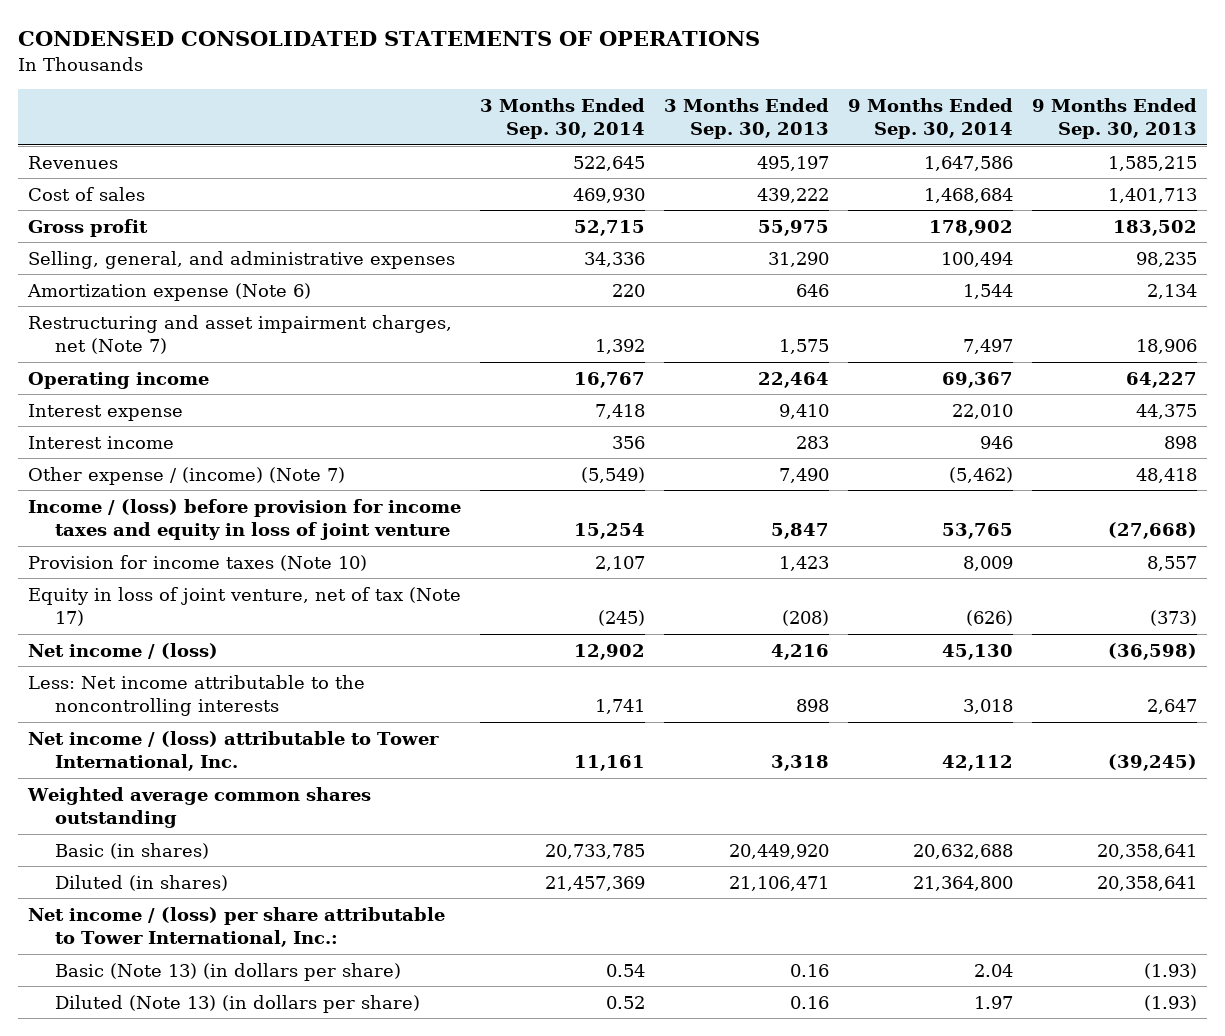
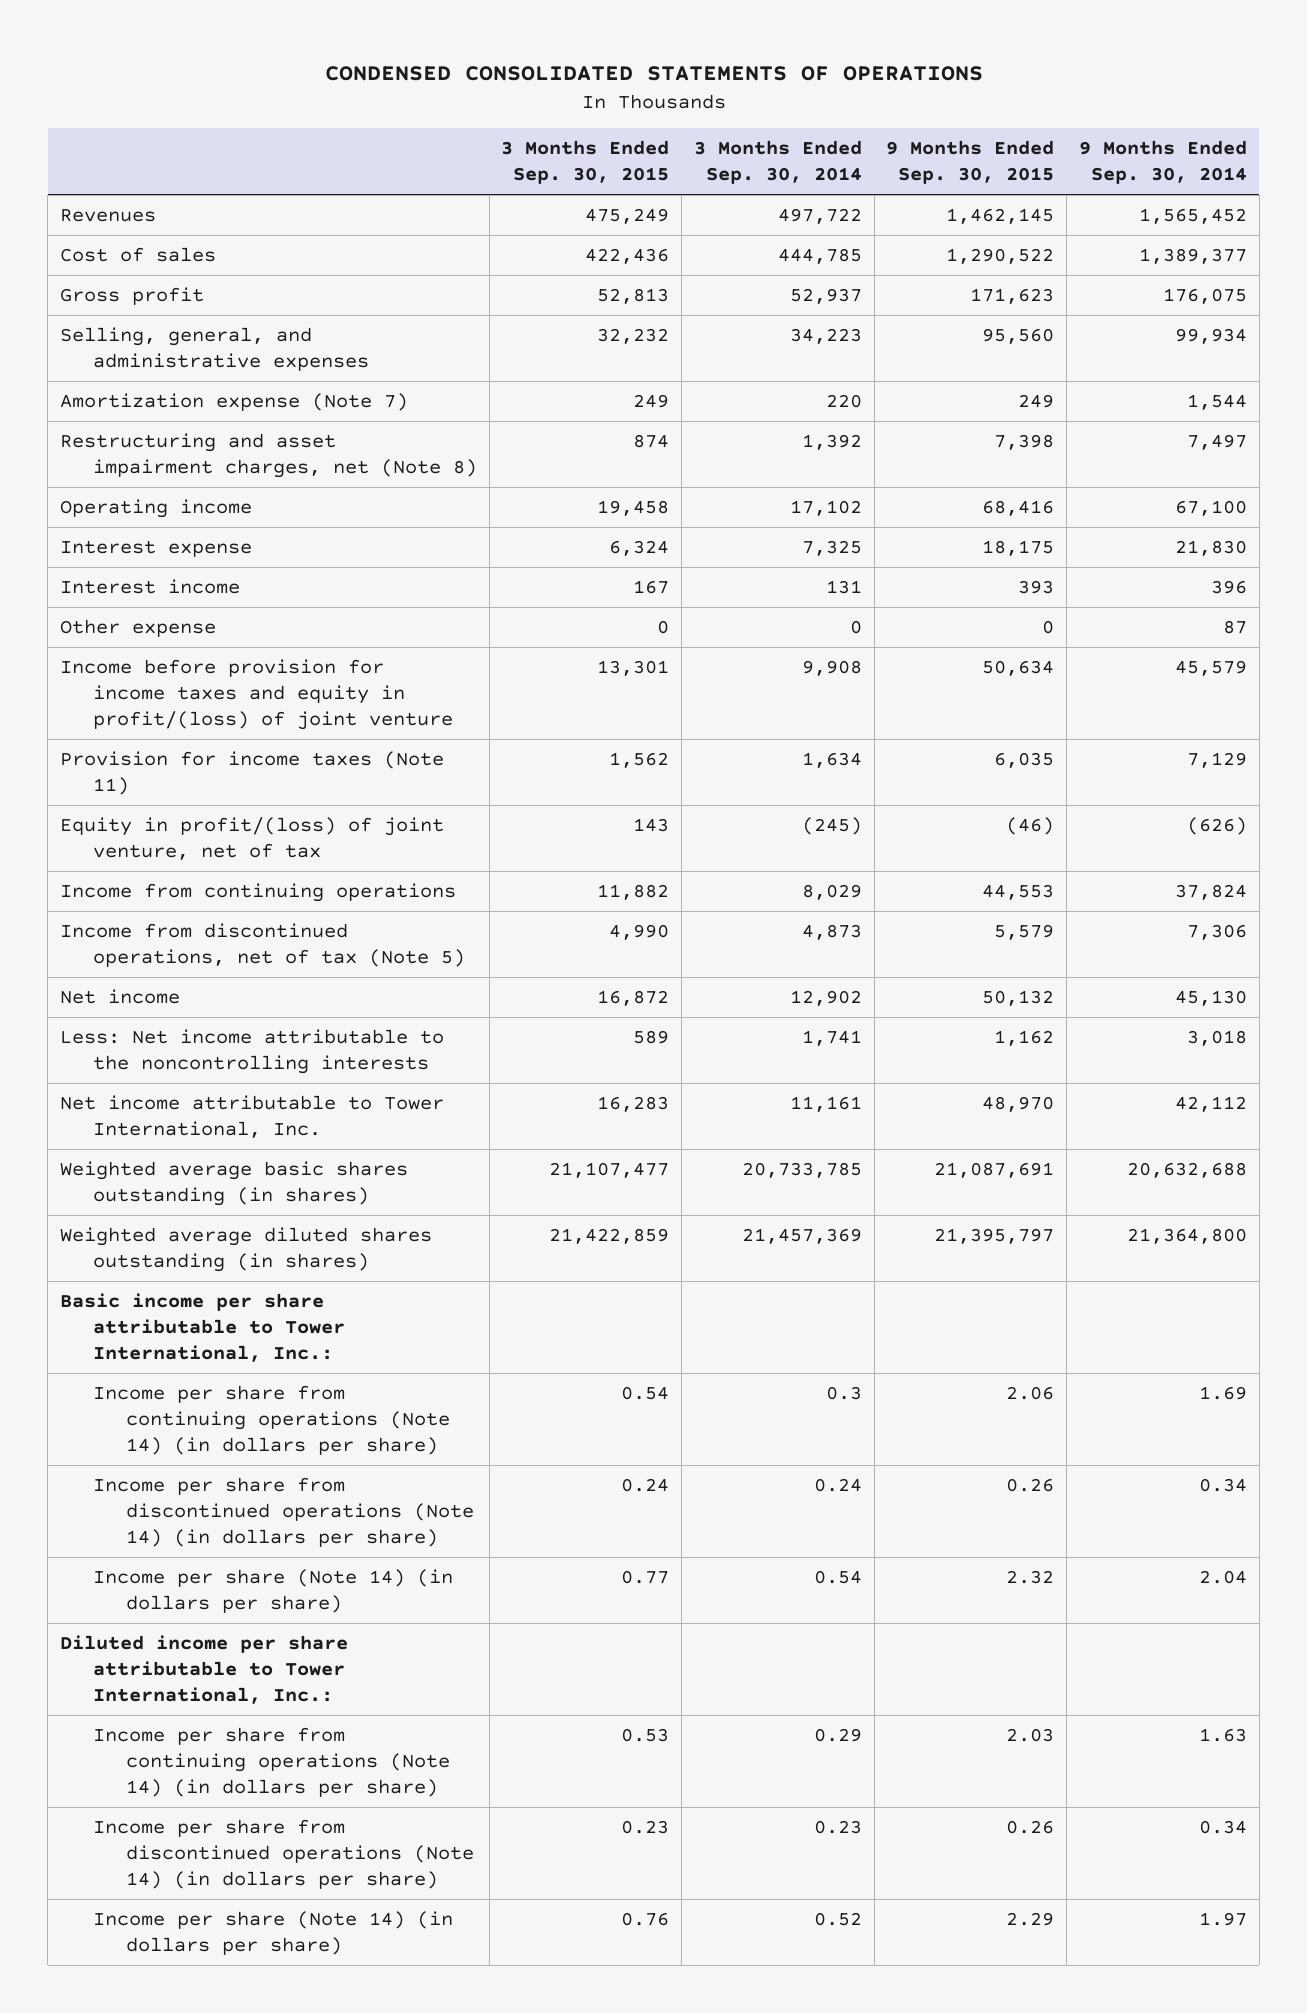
- | 3 Months Ended Sep. 30, 2014 | 3 Months Ended Sep. 30, 2013 | 9 Months Ended Sep. 30, 2014 | 9 Months Ended Sep. 30, 2013
+ | 3 Months Ended Sep. 30, 2015 | 3 Months Ended Sep. 30, 2014 | 9 Months Ended Sep. 30, 2015 | 9 Months Ended Sep. 30, 2014
- Revenues | 522,645 | 495,197 | 1,647,586 | 1,585,215
- Cost of sales | 469,930 | 439,222 | 1,468,684 | 1,401,713
- Gross profit | 52,715 | 55,975 | 178,902 | 183,502
- Selling, general, and administrative expenses | 34,336 | 31,290 | 100,494 | 98,235
- Amortization expense (Note 6) | 220 | 646 | 1,544 | 2,134
- Restructuring and asset impairment charges, net (Note 7) | 1,392 | 1,575 | 7,497 | 18,906
- Operating income | 16,767 | 22,464 | 69,367 | 64,227
- Interest expense | 7,418 | 9,410 | 22,010 | 44,375
- Interest income | 356 | 283 | 946 | 898
- Other expense / (income) (Note 7) | (5,549) | 7,490 | (5,462) | 48,418
- Income / (loss) before provision for income taxes and equity in loss of joint venture | 15,254 | 5,847 | 53,765 | (27,668)
- Provision for income taxes (Note 10) | 2,107 | 1,423 | 8,009 | 8,557
- Equity in loss of joint venture, net of tax (Note 17) | (245) | (208) | (626) | (373)
- Net income / (loss) | 12,902 | 4,216 | 45,130 | (36,598)
+ Revenues | 475,249 | 497,722 | 1,462,145 | 1,565,452
+ Cost of sales | 422,436 | 444,785 | 1,290,522 | 1,389,377
+ Gross profit | 52,813 | 52,937 | 171,623 | 176,075
+ Selling, general, and administrative expenses | 32,232 | 34,223 | 95,560 | 99,934
+ Amortization expense (Note 7) | 249 | 220 | 249 | 1,544
+ Restructuring and asset impairment charges, net (Note 8) | 874 | 1,392 | 7,398 | 7,497
+ Operating income | 19,458 | 17,102 | 68,416 | 67,100
+ Interest expense | 6,324 | 7,325 | 18,175 | 21,830
+ Interest income | 167 | 131 | 393 | 396
+ Other expense | 0 | 0 | 0 | 87
+ Income before provision for income taxes and equity in profit/(loss) of joint venture | 13,301 | 9,908 | 50,634 | 45,579
+ Provision for income taxes (Note 11) | 1,562 | 1,634 | 6,035 | 7,129
+ Equity in profit/(loss) of joint venture, net of tax | 143 | (245) | (46) | (626)
+ Income from continuing operations | 11,882 | 8,029 | 44,553 | 37,824
+ Income from discontinued operations, net of tax (Note 5) | 4,990 | 4,873 | 5,579 | 7,306
+ Net income | 16,872 | 12,902 | 50,132 | 45,130
- Net income / (loss) attributable to Tower International, Inc. | 11,161 | 3,318 | 42,112 | (39,245)
- Weighted average common shares outstanding
- Basic (in shares) | 20,733,785 | 20,449,920 | 20,632,688 | 20,358,641
- Diluted (in shares) | 21,457,369 | 21,106,471 | 21,364,800 | 20,358,641
- Net income / (loss) per share attributable to Tower International, Inc.:
- Basic (Note 13) (in dollars per share) | 0.54 | 0.16 | 2.04 | (1.93)
- Diluted (Note 13) (in dollars per share) | 0.52 | 0.16 | 1.97 | (1.93)
+ Net income attributable to Tower International, Inc. | 16,283 | 11,161 | 48,970 | 42,112
+ Weighted average basic shares outstanding (in shares) | 21,107,477 | 20,733,785 | 21,087,691 | 20,632,688
+ Weighted average diluted shares outstanding (in shares) | 21,422,859 | 21,457,369 | 21,395,797 | 21,364,800
+ Basic income per share attributable to Tower International, Inc.:
+ Income per share from continuing operations (Note 14) (in dollars per share) | 0.54 | 0.3 | 2.06 | 1.69
+ Income per share from discontinued operations (Note 14) (in dollars per share) | 0.24 | 0.24 | 0.26 | 0.34
+ Income per share (Note 14) (in dollars per share) | 0.77 | 0.54 | 2.32 | 2.04
+ Diluted income per share attributable to Tower International, Inc.:
+ Income per share from continuing operations (Note 14) (in dollars per share) | 0.53 | 0.29 | 2.03 | 1.63
+ Income per share from discontinued operations (Note 14) (in dollars per share) | 0.23 | 0.23 | 0.26 | 0.34
+ Income per share (Note 14) (in dollars per share) | 0.76 | 0.52 | 2.29 | 1.97

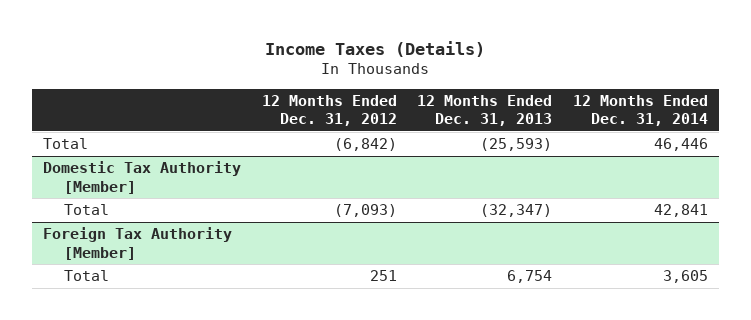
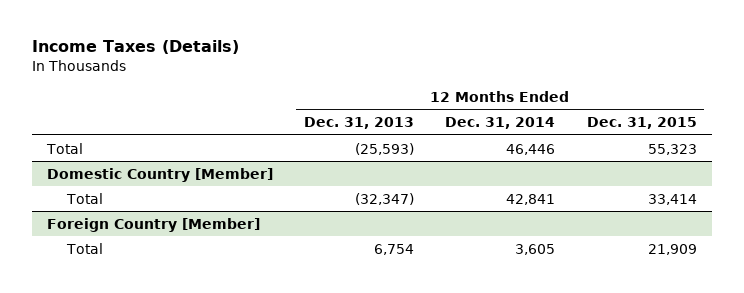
- | 12 Months Ended Dec. 31, 2012 | 12 Months Ended Dec. 31, 2013 | 12 Months Ended Dec. 31, 2014
+ | 12 Months Ended Dec. 31, 2013 | 12 Months Ended Dec. 31, 2014 | 12 Months Ended Dec. 31, 2015
- Domestic Tax Authority [Member]
+ Domestic Country [Member]
- Foreign Tax Authority [Member]
+ Foreign Country [Member]

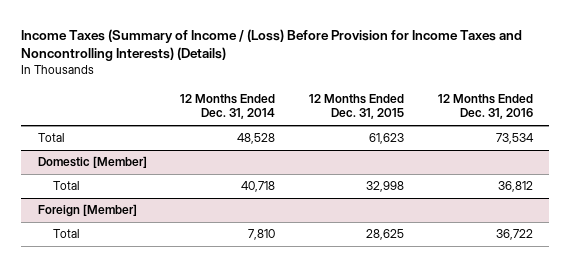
- Income Taxes (Details)
+ Income Taxes (Summary of Income / (Loss) Before Provision for Income Taxes and Noncontrolling Interests) (Details)
- | 12 Months Ended Dec. 31, 2013 | 12 Months Ended Dec. 31, 2014 | 12 Months Ended Dec. 31, 2015
+ | 12 Months Ended Dec. 31, 2014 | 12 Months Ended Dec. 31, 2015 | 12 Months Ended Dec. 31, 2016
- Total | (25,593) | 46,446 | 55,323
- Domestic Country [Member]
- Total | (32,347) | 42,841 | 33,414
- Foreign Country [Member]
- Total | 6,754 | 3,605 | 21,909
+ Total | 48,528 | 61,623 | 73,534
+ Domestic [Member]
+ Total | 40,718 | 32,998 | 36,812
+ Foreign [Member]
+ Total | 7,810 | 28,625 | 36,722

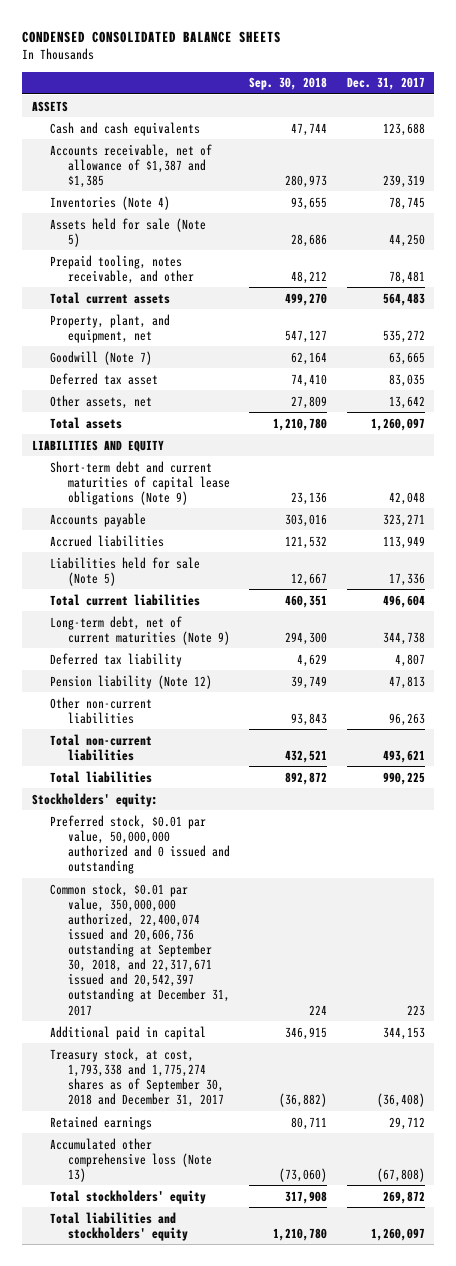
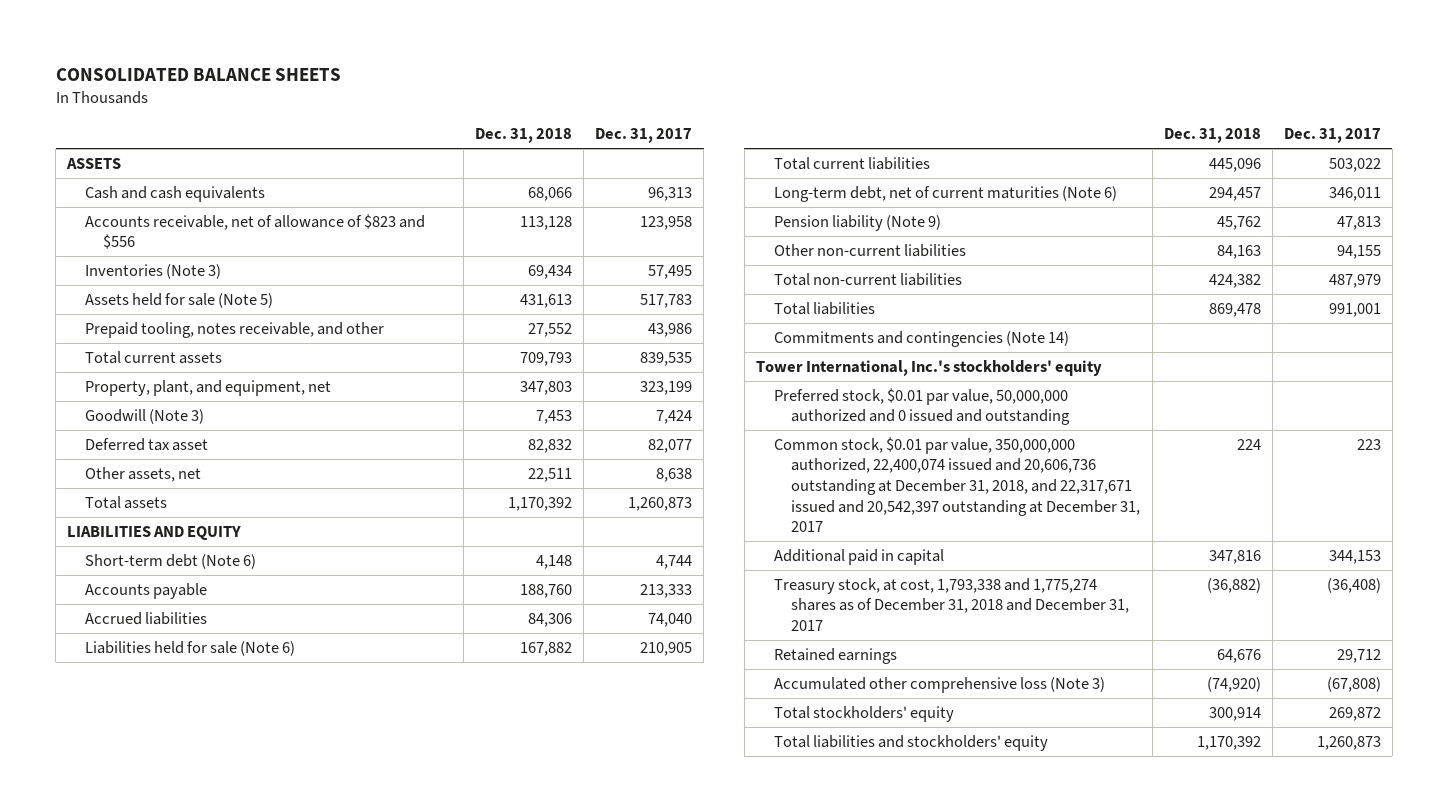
- CONDENSED CONSOLIDATED BALANCE SHEETS
+ CONSOLIDATED BALANCE SHEETS
- | Sep. 30, 2018 | Dec. 31, 2017
+ | Dec. 31, 2018 | Dec. 31, 2017
- Cash and cash equivalents | 47,744 | 123,688
- Accounts receivable, net of allowance of $1,387 and $1,385 | 280,973 | 239,319
- Inventories (Note 4) | 93,655 | 78,745
- Assets held for sale (Note 5) | 28,686 | 44,250
- Prepaid tooling, notes receivable, and other | 48,212 | 78,481
- Total current assets | 499,270 | 564,483
- Property, plant, and equipment, net | 547,127 | 535,272
- Goodwill (Note 7) | 62,164 | 63,665
- Deferred tax asset | 74,410 | 83,035
- Other assets, net | 27,809 | 13,642
- Total assets | 1,210,780 | 1,260,097
+ Cash and cash equivalents | 68,066 | 96,313
+ Accounts receivable, net of allowance of $823 and $556 | 113,128 | 123,958
+ Inventories (Note 3) | 69,434 | 57,495
+ Assets held for sale (Note 5) | 431,613 | 517,783
+ Prepaid tooling, notes receivable, and other | 27,552 | 43,986
+ Total current assets | 709,793 | 839,535
+ Property, plant, and equipment, net | 347,803 | 323,199
+ Goodwill (Note 3) | 7,453 | 7,424
+ Deferred tax asset | 82,832 | 82,077
+ Other assets, net | 22,511 | 8,638
+ Total assets | 1,170,392 | 1,260,873
- Short-term debt and current maturities of capital lease obligations (Note 9) | 23,136 | 42,048
- Accounts payable | 303,016 | 323,271
- Accrued liabilities | 121,532 | 113,949
- Liabilities held for sale (Note 5) | 12,667 | 17,336
- Total current liabilities | 460,351 | 496,604
- Long-term debt, net of current maturities (Note 9) | 294,300 | 344,738
- Deferred tax liability | 4,629 | 4,807
- Pension liability (Note 12) | 39,749 | 47,813
- Other non-current liabilities | 93,843 | 96,263
- Total non-current liabilities | 432,521 | 493,621
- Total liabilities | 892,872 | 990,225
- Stockholders' equity:
+ Short-term debt (Note 6) | 4,148 | 4,744
+ Accounts payable | 188,760 | 213,333
+ Accrued liabilities | 84,306 | 74,040
+ Liabilities held for sale (Note 6) | 167,882 | 210,905
+ Total current liabilities | 445,096 | 503,022
+ Long-term debt, net of current maturities (Note 6) | 294,457 | 346,011
+ Pension liability (Note 9) | 45,762 | 47,813
+ Other non-current liabilities | 84,163 | 94,155
+ Total non-current liabilities | 424,382 | 487,979
+ Total liabilities | 869,478 | 991,001
+ Commitments and contingencies (Note 14)
+ Tower International, Inc.'s stockholders' equity
- Common stock, $0.01 par value, 350,000,000 authorized, 22,400,074 issued and 20,606,736 outstanding at September 30, 2018, and 22,317,671 issued and 20,542,397 outstanding at December 31, 2017 | 224 | 223
+ Common stock, $0.01 par value, 350,000,000 authorized, 22,400,074 issued and 20,606,736 outstanding at December 31, 2018, and 22,317,671 issued and 20,542,397 outstanding at December 31, 2017 | 224 | 223
- Treasury stock, at cost, 1,793,338 and 1,775,274 shares as of September 30, 2018 and December 31, 2017 | (36,882) | (36,408)
+ Treasury stock, at cost, 1,793,338 and 1,775,274 shares as of December 31, 2018 and December 31, 2017 | (36,882) | (36,408)
- Accumulated other comprehensive loss (Note 13) | (73,060) | (67,808)
+ Accumulated other comprehensive loss (Note 3) | (74,920) | (67,808)
- Total liabilities and stockholders' equity | 1,210,780 | 1,260,097
+ Total liabilities and stockholders' equity | 1,170,392 | 1,260,873

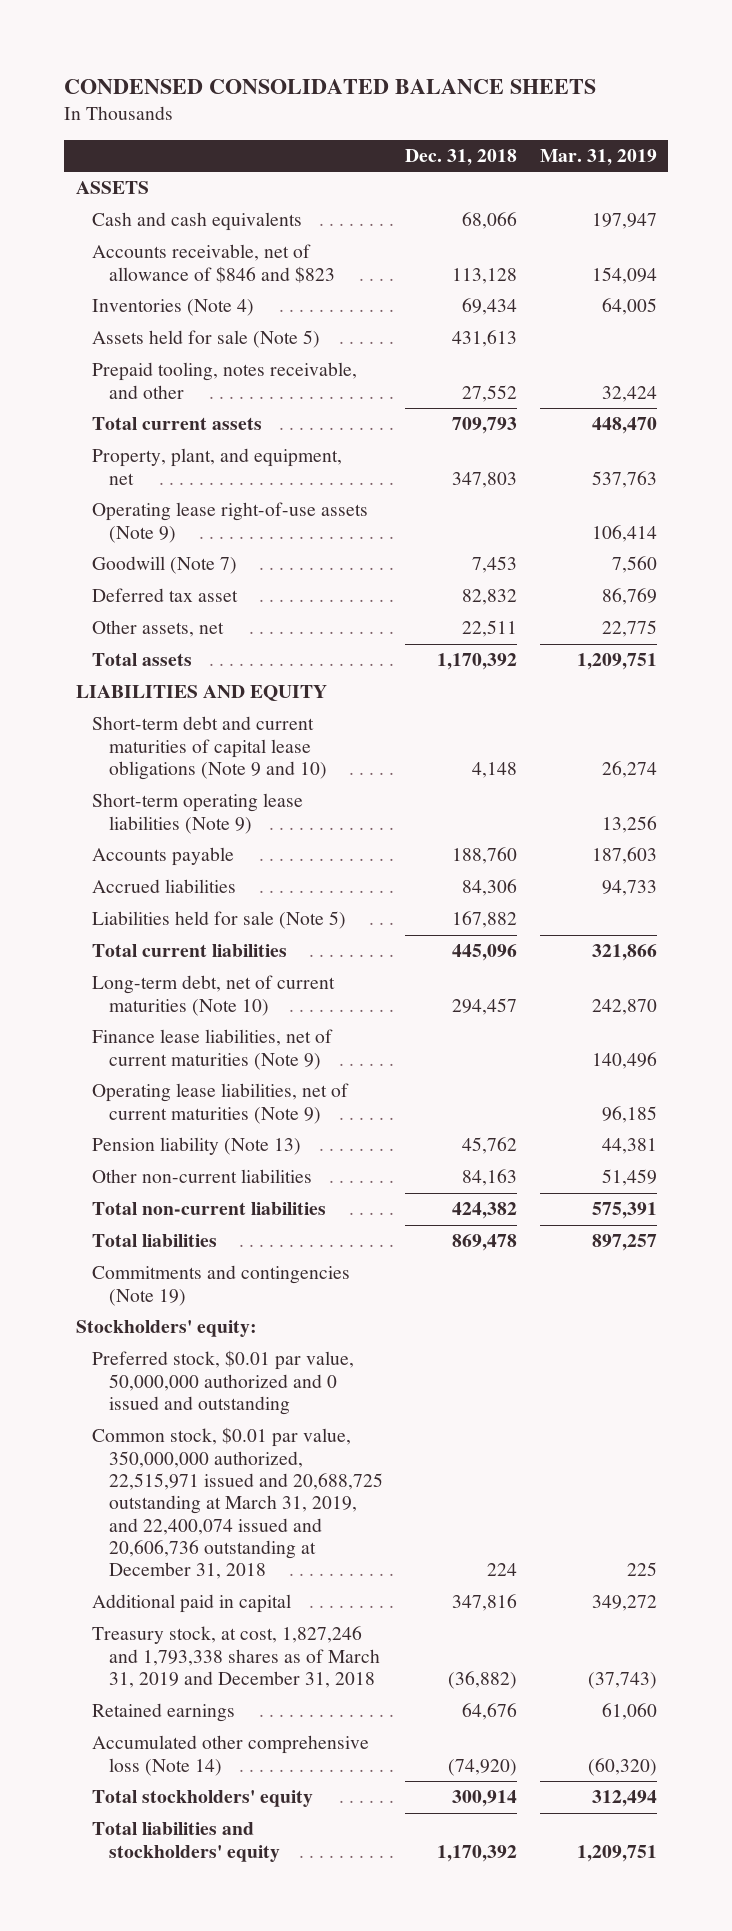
- CONSOLIDATED BALANCE SHEETS
+ CONDENSED CONSOLIDATED BALANCE SHEETS
- | Dec. 31, 2018 | Dec. 31, 2017
+ | Dec. 31, 2018 | Mar. 31, 2019
- Accounts receivable, net of allowance of $823 and $556 | 113,128 | 123,958
- Inventories (Note 3) | 69,434 | 57,495
+ Accounts receivable, net of allowance of $846 and $823 | 113,128 | 154,094
+ Inventories (Note 4) | 69,434 | 64,005
- Goodwill (Note 3) | 7,453 | 7,424
+ Operating lease right-of-use assets (Note 9) | | 106,414
+ Goodwill (Note 7) | 7,453 | 7,560
- Short-term debt (Note 6) | 4,148 | 4,744
+ Short-term debt and current maturities of capital lease obligations (Note 9 and 10) | 4,148 | 26,274
+ Short-term operating lease liabilities (Note 9) | | 13,256
- Liabilities held for sale (Note 6) | 167,882 | 210,905
+ Liabilities held for sale (Note 5) | 167,882 |
- Long-term debt, net of current maturities (Note 6) | 294,457 | 346,011
- Pension liability (Note 9) | 45,762 | 47,813
+ Long-term debt, net of current maturities (Note 10) | 294,457 | 242,870
+ Finance lease liabilities, net of current maturities (Note 9) | | 140,496
+ Operating lease liabilities, net of current maturities (Note 9) | | 96,185
+ Pension liability (Note 13) | 45,762 | 44,381
- Commitments and contingencies (Note 14)
- Tower International, Inc.'s stockholders' equity
+ Commitments and contingencies (Note 19)
+ Stockholders' equity:
- Common stock, $0.01 par value, 350,000,000 authorized, 22,400,074 issued and 20,606,736 outstanding at December 31, 2018, and 22,317,671 issued and 20,542,397 outstanding at December 31, 2017 | 224 | 223
+ Common stock, $0.01 par value, 350,000,000 authorized, 22,515,971 issued and 20,688,725 outstanding at March 31, 2019, and 22,400,074 issued and 20,606,736 outstanding at December 31, 2018 | 224 | 225
- Treasury stock, at cost, 1,793,338 and 1,775,274 shares as of December 31, 2018 and December 31, 2017 | (36,882) | (36,408)
+ Treasury stock, at cost, 1,827,246 and 1,793,338 shares as of March 31, 2019 and December 31, 2018 | (36,882) | (37,743)
- Accumulated other comprehensive loss (Note 3) | (74,920) | (67,808)
+ Accumulated other comprehensive loss (Note 14) | (74,920) | (60,320)

